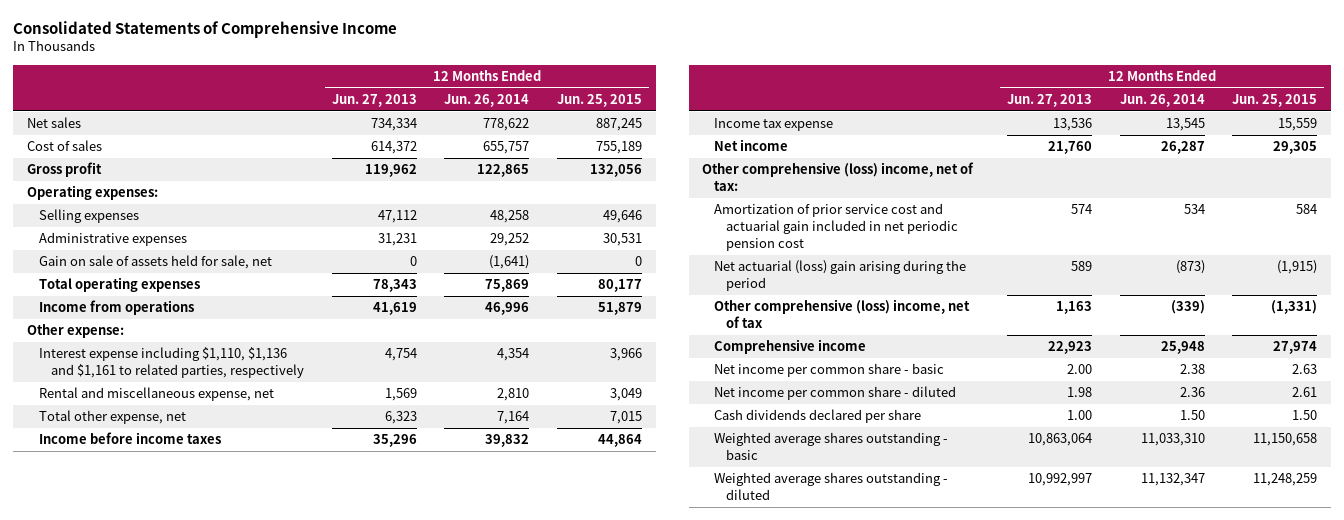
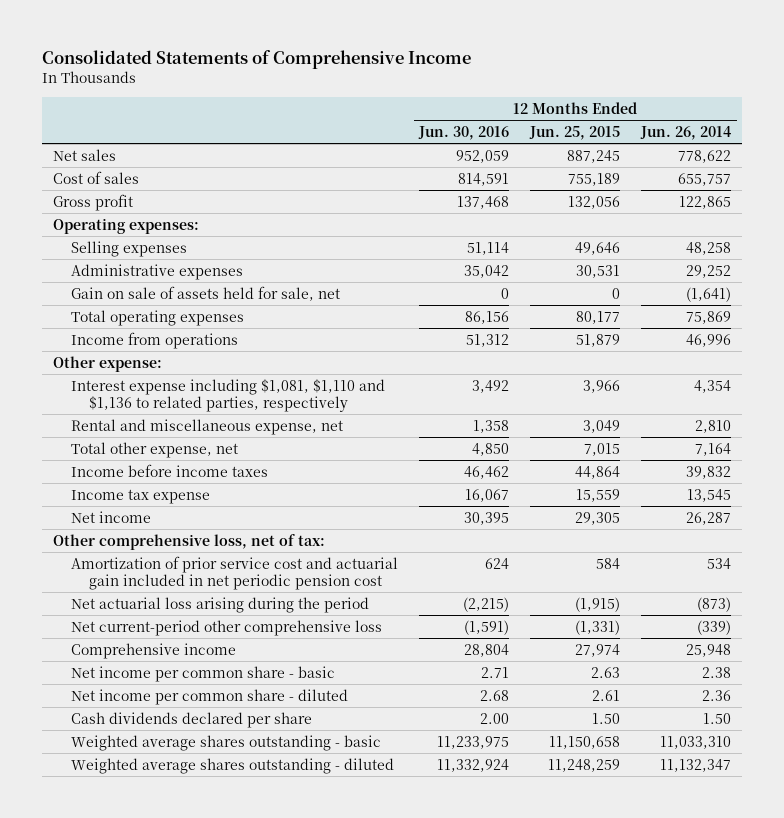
- | 12 Months Ended Jun. 27, 2013 | 12 Months Ended Jun. 26, 2014 | 12 Months Ended Jun. 25, 2015
+ | 12 Months Ended Jun. 30, 2016 | 12 Months Ended Jun. 25, 2015 | 12 Months Ended Jun. 26, 2014
- Interest expense including $1,110, $1,136 and $1,161 to related parties, respectively | 4,754 | 4,354 | 3,966
+ Interest expense including $1,081, $1,110 and $1,136 to related parties, respectively | 3,492 | 3,966 | 4,354
- Other comprehensive (loss) income, net of tax:
+ Other comprehensive loss, net of tax:
- Net actuarial (loss) gain arising during the period | 589 | (873) | (1,915)
- Other comprehensive (loss) income, net of tax | 1,163 | (339) | (1,331)
+ Net actuarial loss arising during the period | (2,215) | (1,915) | (873)
+ Net current-period other comprehensive loss | (1,591) | (1,331) | (339)

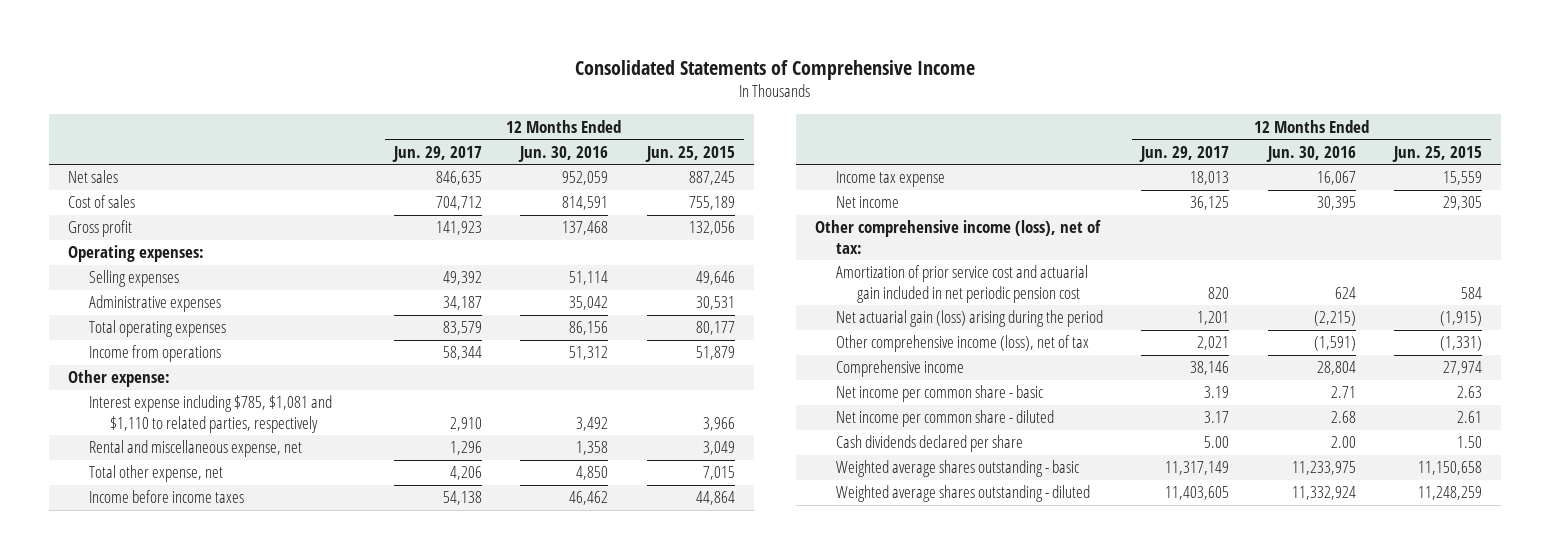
- | 12 Months Ended Jun. 30, 2016 | 12 Months Ended Jun. 25, 2015 | 12 Months Ended Jun. 26, 2014
+ | 12 Months Ended Jun. 29, 2017 | 12 Months Ended Jun. 30, 2016 | 12 Months Ended Jun. 25, 2015
- Gain on sale of assets held for sale, net | 0 | 0 | (1,641)
- Interest expense including $1,081, $1,110 and $1,136 to related parties, respectively | 3,492 | 3,966 | 4,354
+ Interest expense including $785, $1,081 and $1,110 to related parties, respectively | 2,910 | 3,492 | 3,966
- Other comprehensive loss, net of tax:
+ Other comprehensive income (loss), net of tax:
- Net actuarial loss arising during the period | (2,215) | (1,915) | (873)
- Net current-period other comprehensive loss | (1,591) | (1,331) | (339)
+ Net actuarial gain (loss) arising during the period | 1,201 | (2,215) | (1,915)
+ Other comprehensive income (loss), net of tax | 2,021 | (1,591) | (1,331)

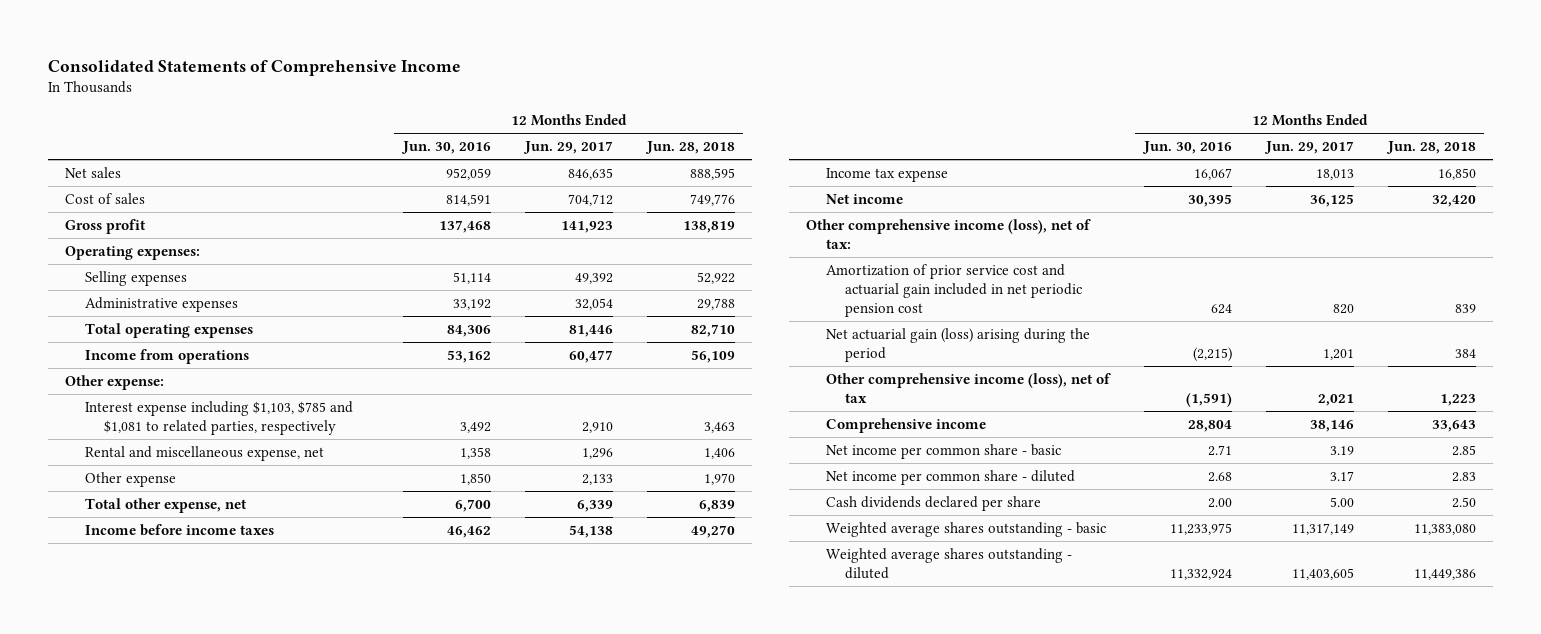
- | 12 Months Ended Jun. 29, 2017 | 12 Months Ended Jun. 30, 2016 | 12 Months Ended Jun. 25, 2015
+ | 12 Months Ended Jun. 30, 2016 | 12 Months Ended Jun. 29, 2017 | 12 Months Ended Jun. 28, 2018
- Administrative expenses | 34,187 | 35,042 | 30,531
- Total operating expenses | 83,579 | 86,156 | 80,177
- Income from operations | 58,344 | 51,312 | 51,879
+ Administrative expenses | 33,192 | 32,054 | 29,788
+ Total operating expenses | 84,306 | 81,446 | 82,710
+ Income from operations | 53,162 | 60,477 | 56,109
- Interest expense including $785, $1,081 and $1,110 to related parties, respectively | 2,910 | 3,492 | 3,966
+ Interest expense including $1,103, $785 and $1,081 to related parties, respectively | 3,492 | 2,910 | 3,463
- Total other expense, net | 4,206 | 4,850 | 7,015
+ Other expense | 1,850 | 2,133 | 1,970
+ Total other expense, net | 6,700 | 6,339 | 6,839

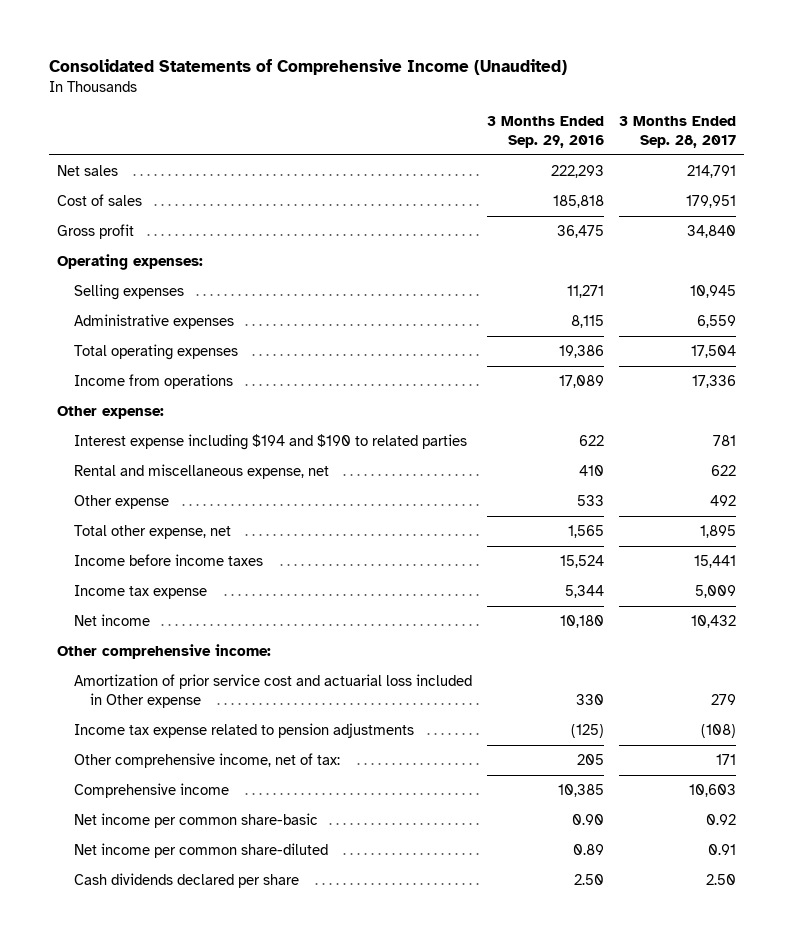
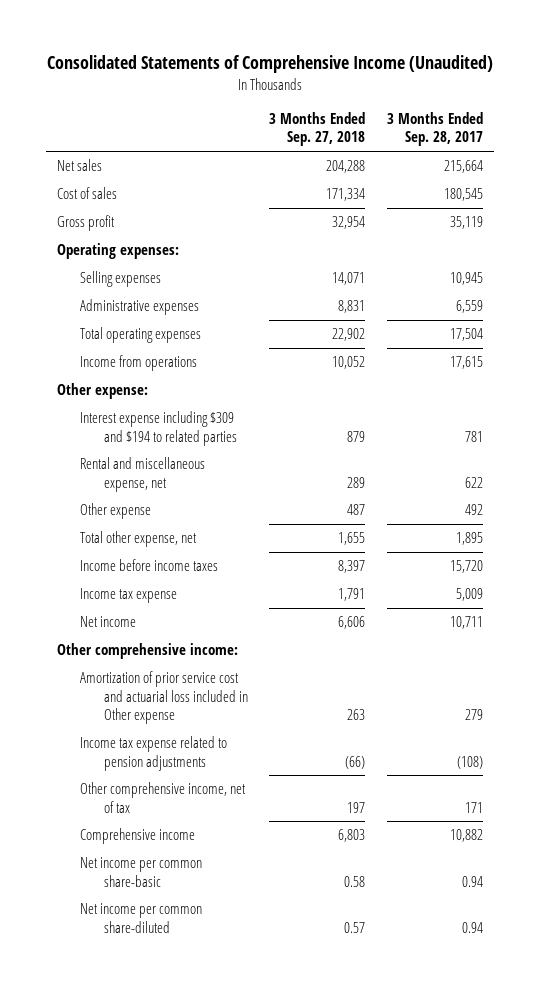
- | 3 Months Ended Sep. 29, 2016 | 3 Months Ended Sep. 28, 2017
+ | 3 Months Ended Sep. 27, 2018 | 3 Months Ended Sep. 28, 2017
- Net sales | 222,293 | 214,791
- Cost of sales | 185,818 | 179,951
- Gross profit | 36,475 | 34,840
+ Net sales | 204,288 | 215,664
+ Cost of sales | 171,334 | 180,545
+ Gross profit | 32,954 | 35,119
- Income from operations | 17,089 | 17,336
+ Income from operations | 10,052 | 17,615
- Interest expense including $194 and $190 to related parties | 622 | 781
+ Interest expense including $309 and $194 to related parties | 879 | 781
- Income before income taxes | 15,524 | 15,441
+ Income before income taxes | 8,397 | 15,720
- Net income | 10,180 | 10,432
+ Net income | 6,606 | 10,711
- Other comprehensive income, net of tax: | 205 | 171
- Comprehensive income | 10,385 | 10,603
- Net income per common share-basic | 0.90 | 0.92
- Net income per common share-diluted | 0.89 | 0.91
- Cash dividends declared per share | 2.50 | 2.50
+ Other comprehensive income, net of tax | 197 | 171
+ Comprehensive income | 6,803 | 10,882
+ Net income per common share-basic | 0.58 | 0.94
+ Net income per common share-diluted | 0.57 | 0.94

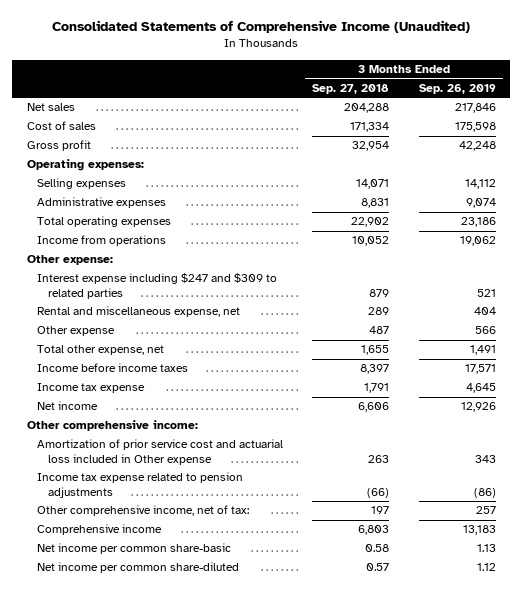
- | 3 Months Ended Sep. 27, 2018 | 3 Months Ended Sep. 28, 2017
+ | 3 Months Ended Sep. 27, 2018 | 3 Months Ended Sep. 26, 2019
- Interest expense including $309 and $194 to related parties | 879 | 781
+ Interest expense including $247 and $309 to related parties | 879 | 521
- Other comprehensive income, net of tax | 197 | 171
+ Other comprehensive income, net of tax: | 197 | 257

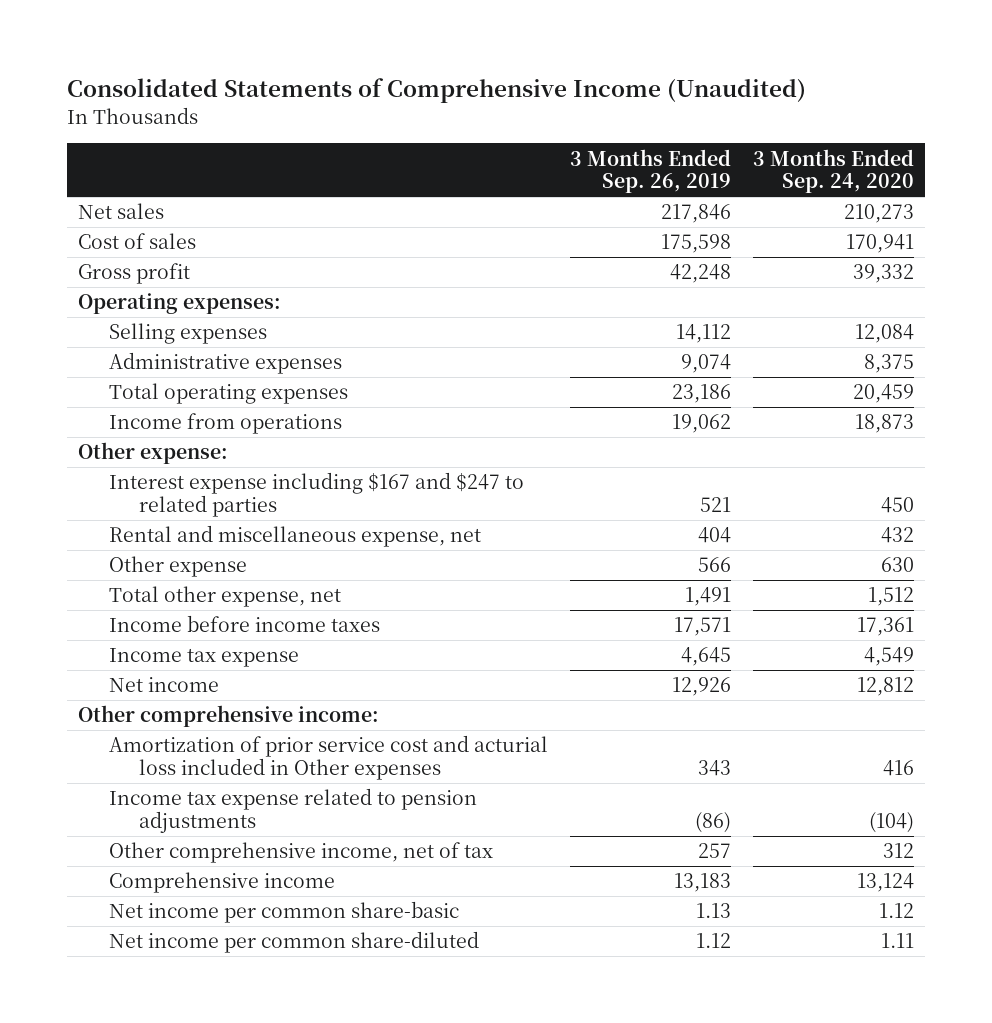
- | 3 Months Ended Sep. 27, 2018 | 3 Months Ended Sep. 26, 2019
+ | 3 Months Ended Sep. 26, 2019 | 3 Months Ended Sep. 24, 2020
- Interest expense including $247 and $309 to related parties | 879 | 521
+ Interest expense including $167 and $247 to related parties | 521 | 450
- Amortization of prior service cost and actuarial loss included in Other expense | 263 | 343
+ Amortization of prior service cost and acturial loss included in Other expenses | 343 | 416
- Other comprehensive income, net of tax: | 197 | 257
+ Other comprehensive income, net of tax | 257 | 312

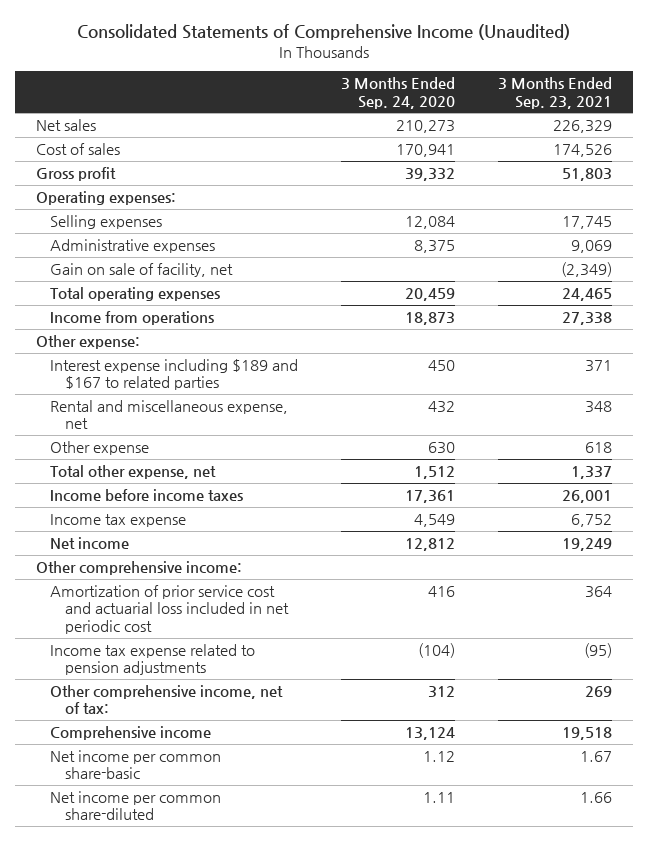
- | 3 Months Ended Sep. 26, 2019 | 3 Months Ended Sep. 24, 2020
+ | 3 Months Ended Sep. 24, 2020 | 3 Months Ended Sep. 23, 2021
+ Gain on sale of facility, net | | (2,349)
- Interest expense including $167 and $247 to related parties | 521 | 450
+ Interest expense including $189 and $167 to related parties | 450 | 371
- Amortization of prior service cost and acturial loss included in Other expenses | 343 | 416
+ Amortization of prior service cost and actuarial loss included in net periodic cost | 416 | 364
- Other comprehensive income, net of tax | 257 | 312
+ Other comprehensive income, net of tax: | 312 | 269

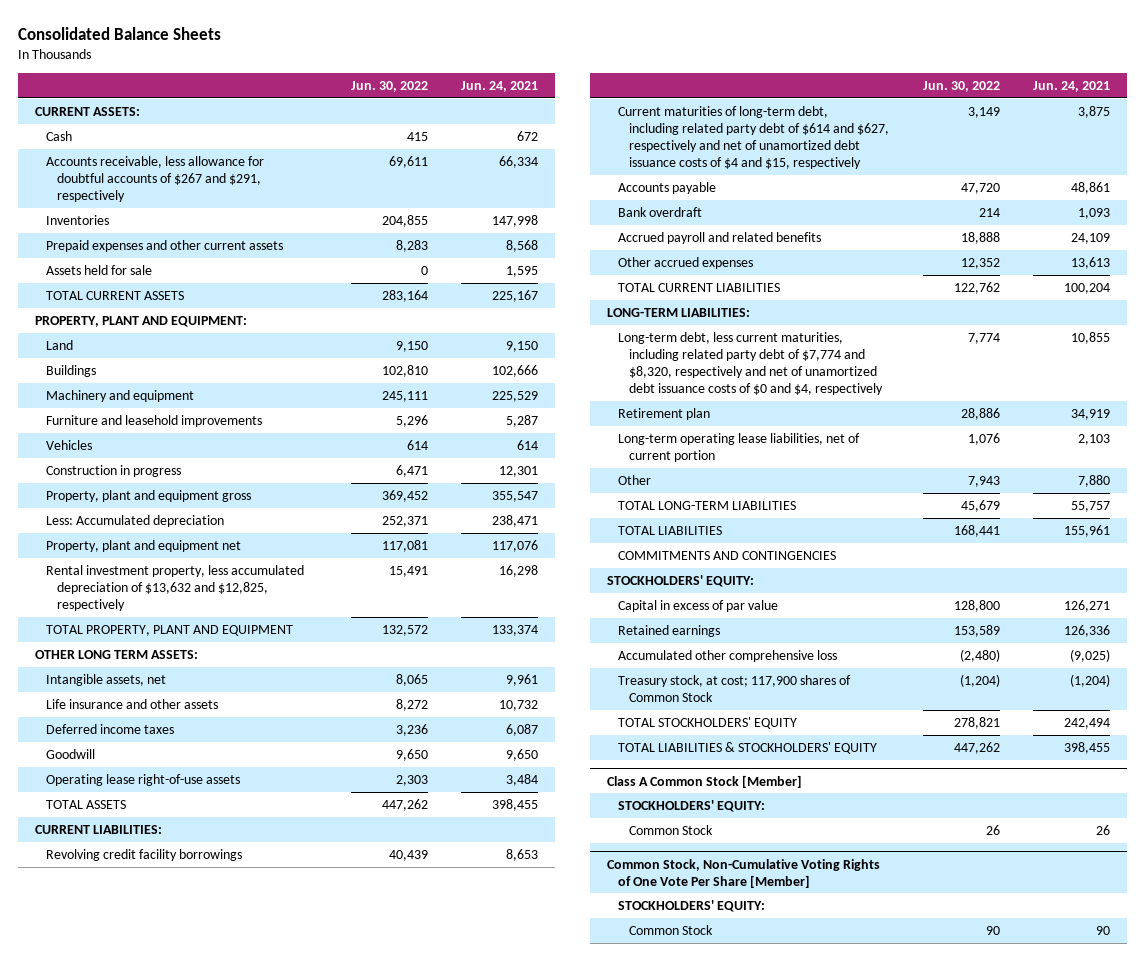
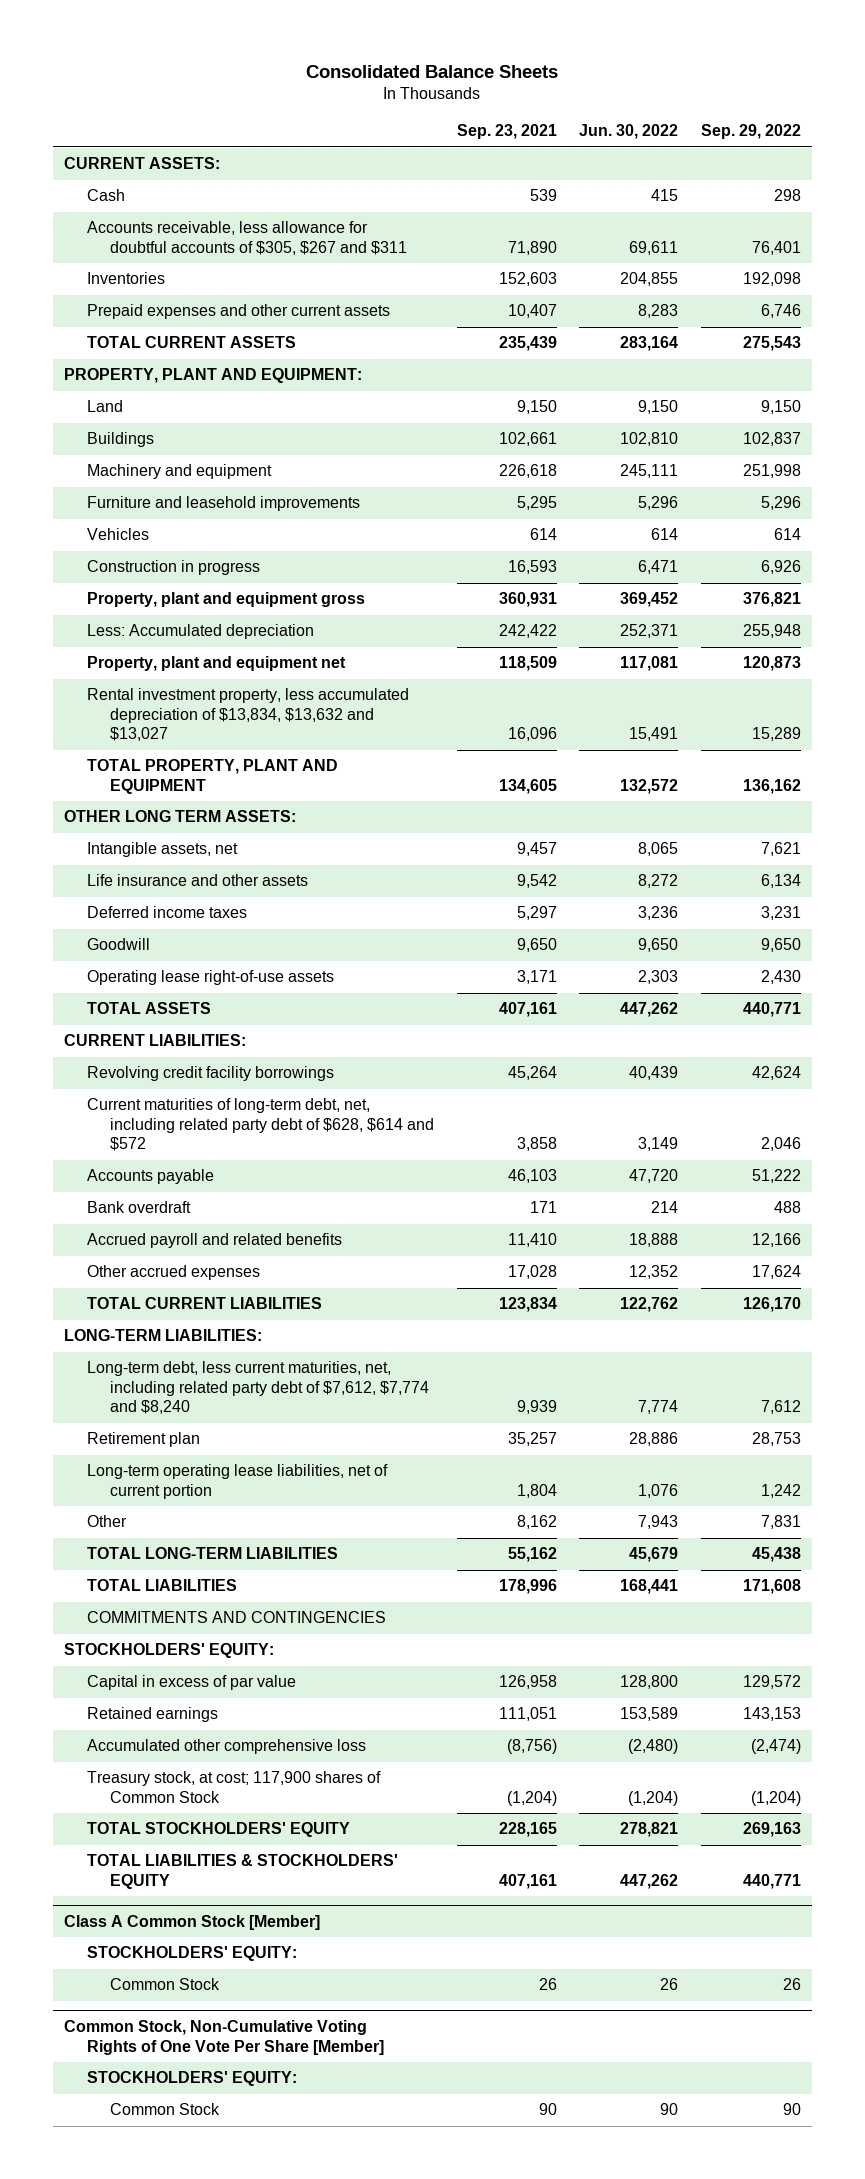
- | Jun. 30, 2022 | Jun. 24, 2021
+ | Sep. 23, 2021 | Jun. 30, 2022 | Sep. 29, 2022
- Accounts receivable, less allowance for doubtful accounts of $267 and $291, respectively | 69,611 | 66,334
+ Accounts receivable, less allowance for doubtful accounts of $305, $267 and $311 | 71,890 | 69,611 | 76,401
- Assets held for sale | 0 | 1,595
- Rental investment property, less accumulated depreciation of $13,632 and $12,825, respectively | 15,491 | 16,298
+ Rental investment property, less accumulated depreciation of $13,834, $13,632 and $13,027 | 16,096 | 15,491 | 15,289
- Current maturities of long-term debt, including related party debt of $614 and $627, respectively and net of unamortized debt issuance costs of $4 and $15, respectively | 3,149 | 3,875
+ Current maturities of long-term debt, net, including related party debt of $628, $614 and $572 | 3,858 | 3,149 | 2,046
- Long-term debt, less current maturities, including related party debt of $7,774 and $8,320, respectively and net of unamortized debt issuance costs of $0 and $4, respectively | 7,774 | 10,855
+ Long-term debt, less current maturities, net, including related party debt of $7,612, $7,774 and $8,240 | 9,939 | 7,774 | 7,612

